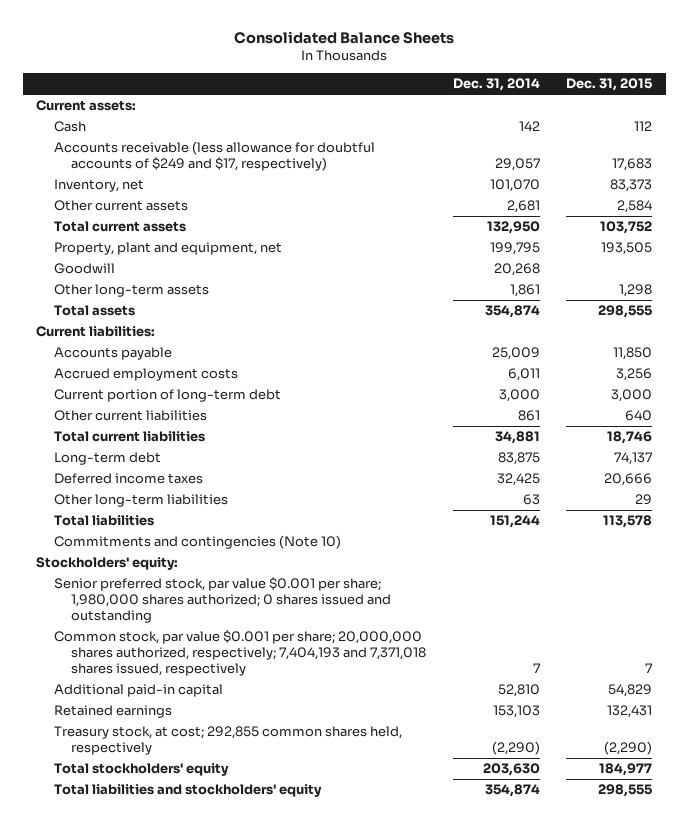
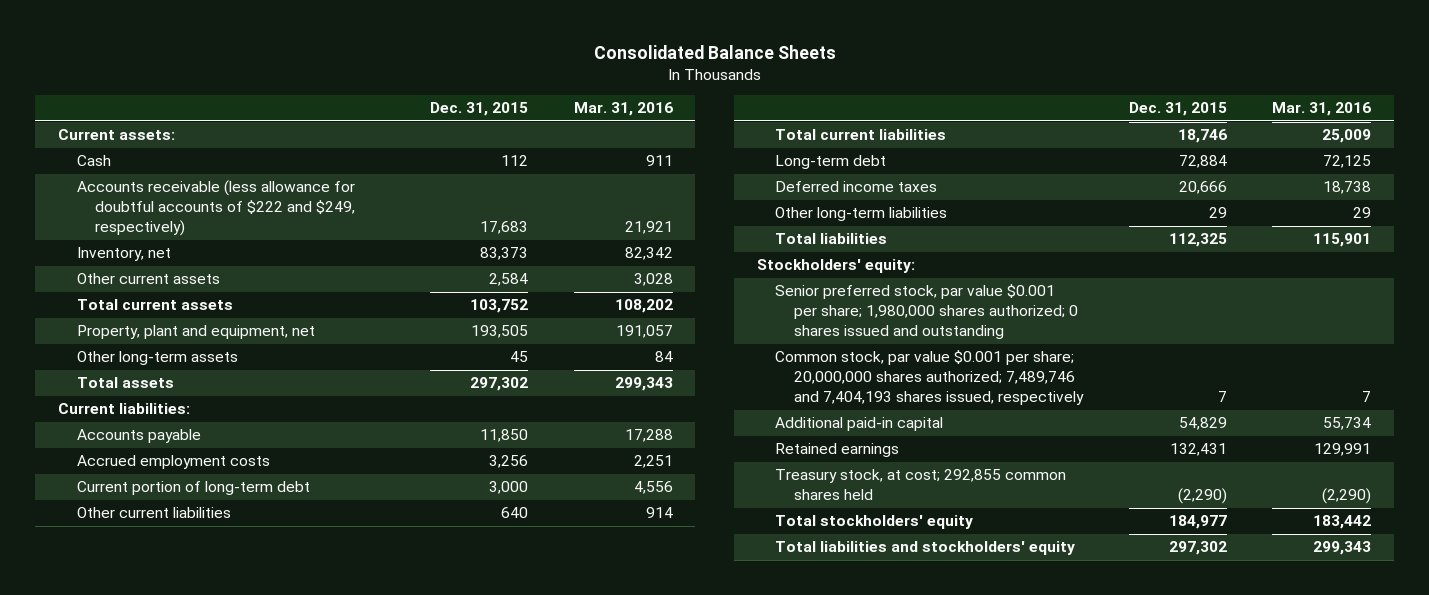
- | Dec. 31, 2014 | Dec. 31, 2015
+ | Dec. 31, 2015 | Mar. 31, 2016
- Accounts receivable (less allowance for doubtful accounts of $249 and $17, respectively) | 29,057 | 17,683
+ Accounts receivable (less allowance for doubtful accounts of $222 and $249, respectively) | 17,683 | 21,921
- Goodwill | 20,268 |
- Other long-term assets | 1,861 | 1,298
- Total assets | 354,874 | 298,555
+ Other long-term assets | 45 | 84
+ Total assets | 297,302 | 299,343
- Long-term debt | 83,875 | 74,137
+ Long-term debt | 72,884 | 72,125
- Total liabilities | 151,244 | 113,578
- Commitments and contingencies (Note 10)
+ Total liabilities | 112,325 | 115,901
- Common stock, par value $0.001 per share; 20,000,000 shares authorized, respectively; 7,404,193 and 7,371,018 shares issued, respectively | 7 | 7
+ Common stock, par value $0.001 per share; 20,000,000 shares authorized; 7,489,746 and 7,404,193 shares issued, respectively | 7 | 7
- Treasury stock, at cost; 292,855 common shares held, respectively | (2,290) | (2,290)
+ Treasury stock, at cost; 292,855 common shares held | (2,290) | (2,290)
- Total liabilities and stockholders' equity | 354,874 | 298,555
+ Total liabilities and stockholders' equity | 297,302 | 299,343

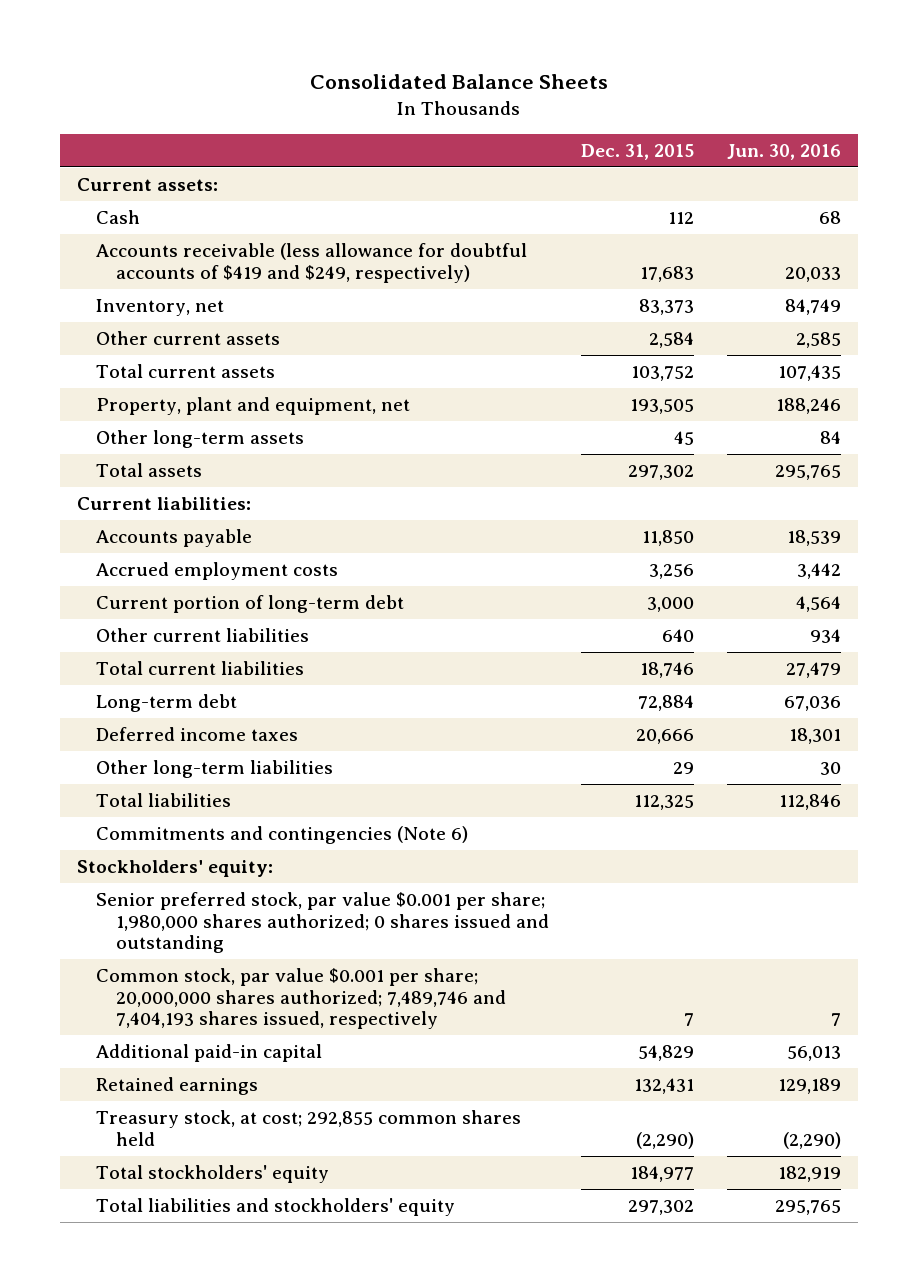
- | Dec. 31, 2015 | Mar. 31, 2016
+ | Dec. 31, 2015 | Jun. 30, 2016
- Accounts receivable (less allowance for doubtful accounts of $222 and $249, respectively) | 17,683 | 21,921
+ Accounts receivable (less allowance for doubtful accounts of $419 and $249, respectively) | 17,683 | 20,033
+ Commitments and contingencies (Note 6)

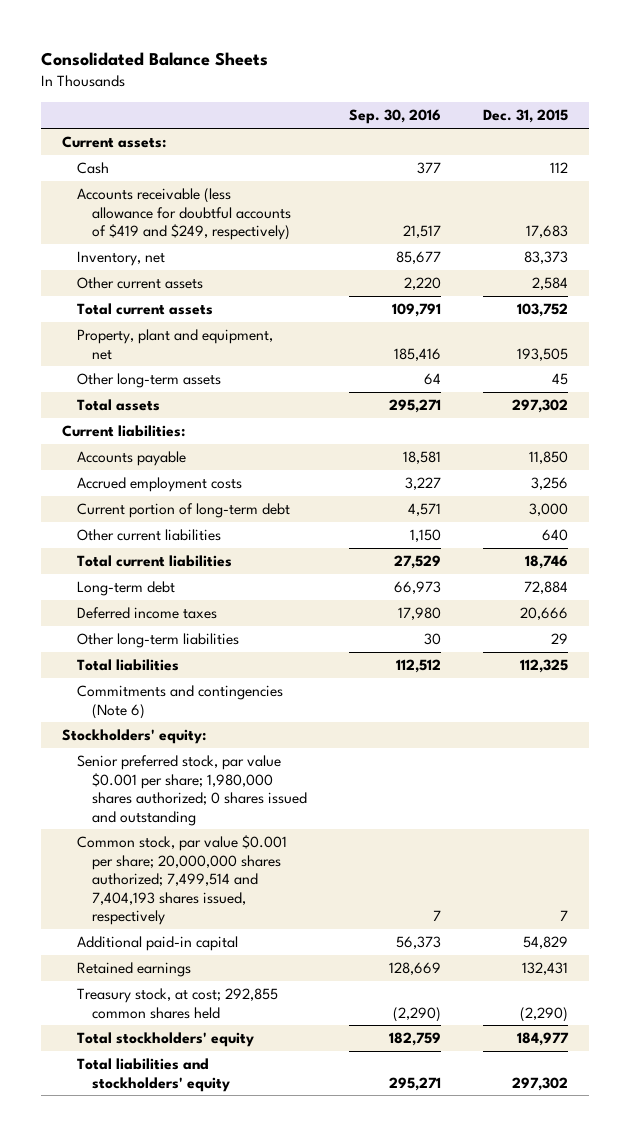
- | Dec. 31, 2015 | Jun. 30, 2016
+ | Sep. 30, 2016 | Dec. 31, 2015
- Common stock, par value $0.001 per share; 20,000,000 shares authorized; 7,489,746 and 7,404,193 shares issued, respectively | 7 | 7
+ Common stock, par value $0.001 per share; 20,000,000 shares authorized; 7,499,514 and 7,404,193 shares issued, respectively | 7 | 7

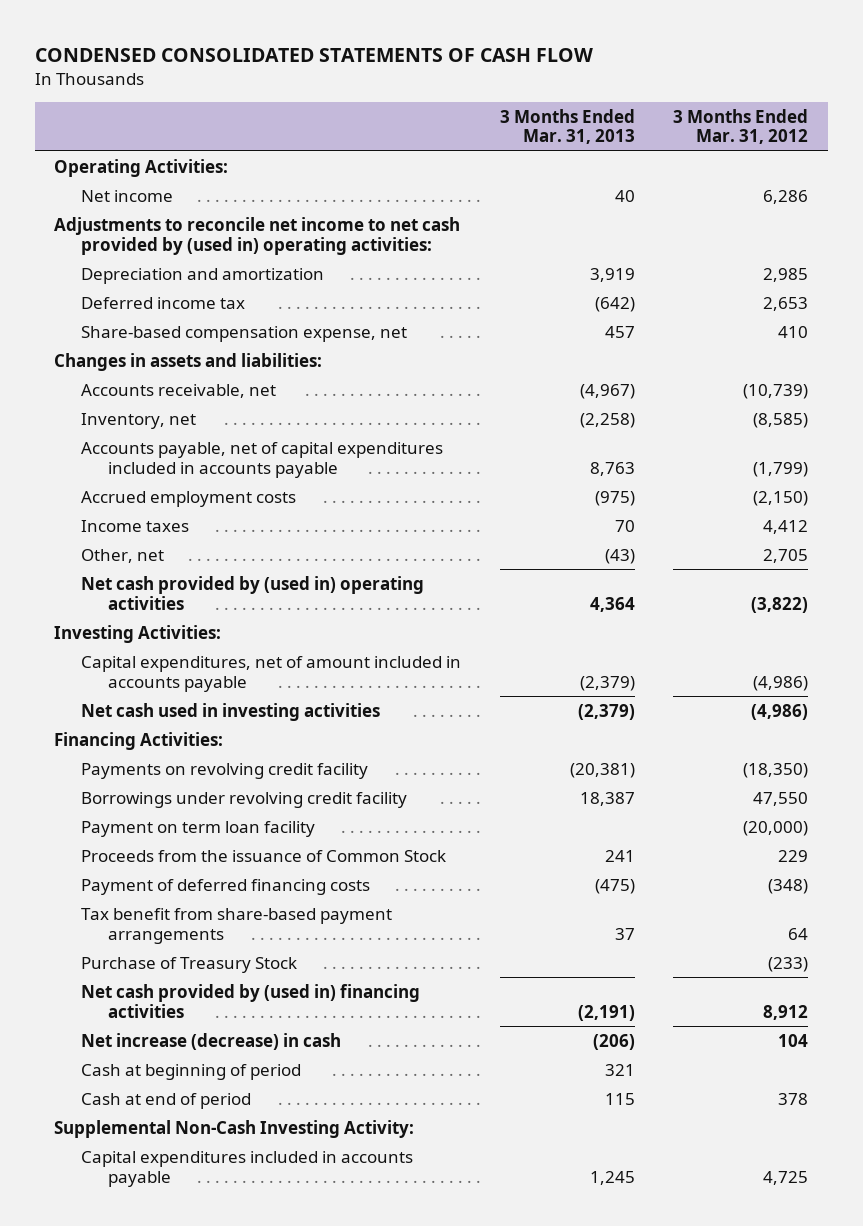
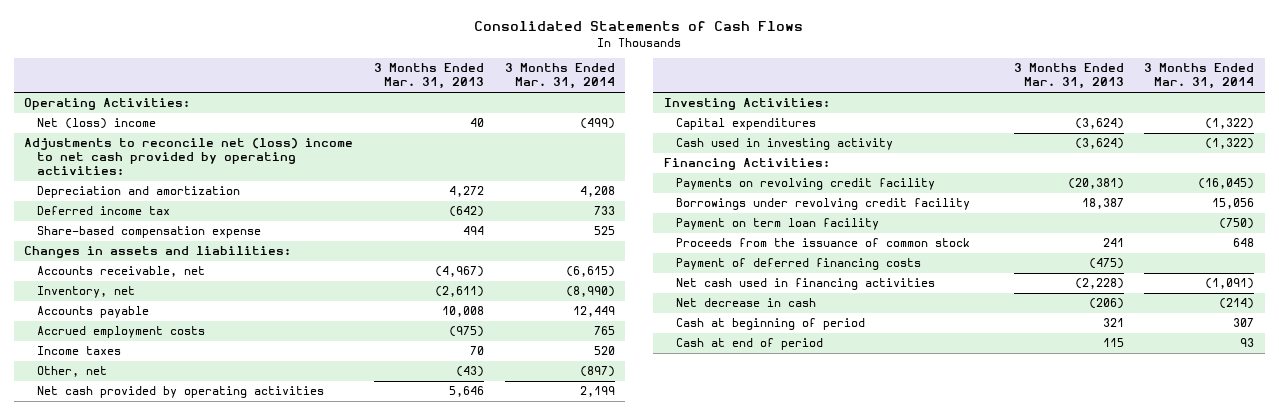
- CONDENSED CONSOLIDATED STATEMENTS OF CASH FLOW
+ Consolidated Statements of Cash Flows
- | 3 Months Ended Mar. 31, 2013 | 3 Months Ended Mar. 31, 2012
+ | 3 Months Ended Mar. 31, 2013 | 3 Months Ended Mar. 31, 2014
- Net income | 40 | 6,286
- Adjustments to reconcile net income to net cash provided by (used in) operating activities:
- Depreciation and amortization | 3,919 | 2,985
+ Net (loss) income | 40 | (499)
+ Adjustments to reconcile net (loss) income to net cash provided by operating activities:
+ Depreciation and amortization | 4,272 | 4,208
- Share-based compensation expense, net | 457 | 410
+ Share-based compensation expense | 494 | 525
- Inventory, net | (2,258) | (8,585)
- Accounts payable, net of capital expenditures included in accounts payable | 8,763 | (1,799)
+ Inventory, net | (2,611) | (8,990)
+ Accounts payable | 10,008 | 12,449
- Net cash provided by (used in) operating activities | 4,364 | (3,822)
+ Net cash provided by operating activities | 5,646 | 2,199
- Capital expenditures, net of amount included in accounts payable | (2,379) | (4,986)
- Net cash used in investing activities | (2,379) | (4,986)
+ Capital expenditures | (3,624) | (1,322)
+ Cash used in investing activity | (3,624) | (1,322)
- Proceeds from the issuance of Common Stock | 241 | 229
+ Proceeds from the issuance of common stock | 241 | 648
- Tax benefit from share-based payment arrangements | 37 | 64
- Purchase of Treasury Stock | | (233)
- Net cash provided by (used in) financing activities | (2,191) | 8,912
- Net increase (decrease) in cash | (206) | 104
+ Net cash used in financing activities | (2,228) | (1,091)
+ Net decrease in cash | (206) | (214)
- Supplemental Non-Cash Investing Activity:
- Capital expenditures included in accounts payable | 1,245 | 4,725

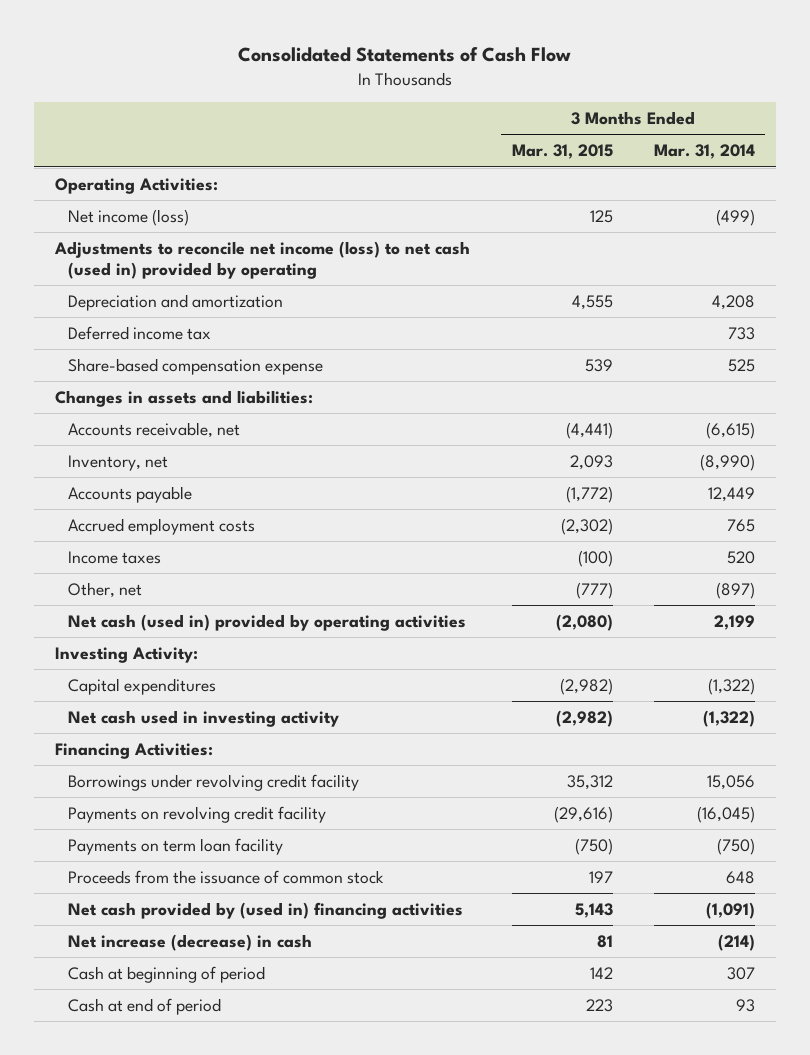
- Consolidated Statements of Cash Flows
+ Consolidated Statements of Cash Flow
- | 3 Months Ended Mar. 31, 2013 | 3 Months Ended Mar. 31, 2014
+ | 3 Months Ended Mar. 31, 2015 | 3 Months Ended Mar. 31, 2014
- Net (loss) income | 40 | (499)
- Adjustments to reconcile net (loss) income to net cash provided by operating activities:
+ Net income (loss) | 125 | (499)
+ Adjustments to reconcile net income (loss) to net cash (used in) provided by operating
- Net cash provided by operating activities | 5,646 | 2,199
- Investing Activities:
+ Net cash (used in) provided by operating activities | (2,080) | 2,199
+ Investing Activity:
- Cash used in investing activity | (3,624) | (1,322)
+ Net cash used in investing activity | (2,982) | (1,322)
- Payment on term loan facility | | (750)
moved down: Payments on revolving credit facility | (29,616) | (16,045)
+ Payments on term loan facility | (750) | (750)
- Payment of deferred financing costs | (475) |
- Net cash used in financing activities | (2,228) | (1,091)
- Net decrease in cash | (206) | (214)
+ Net cash provided by (used in) financing activities | 5,143 | (1,091)
+ Net increase (decrease) in cash | 81 | (214)

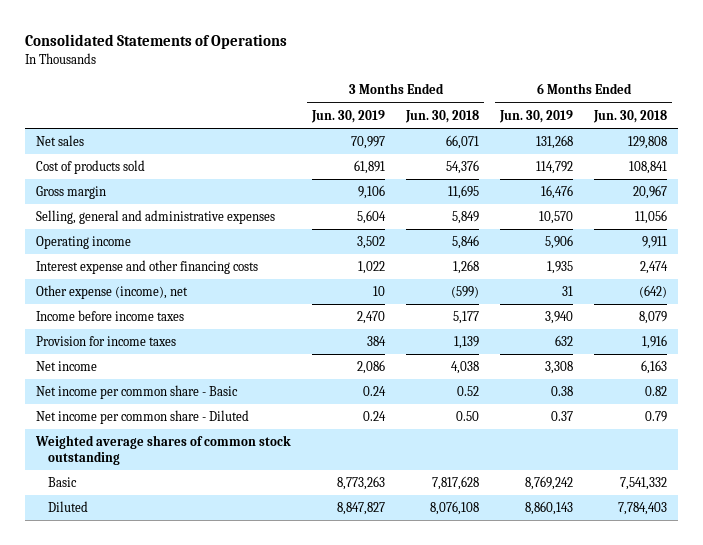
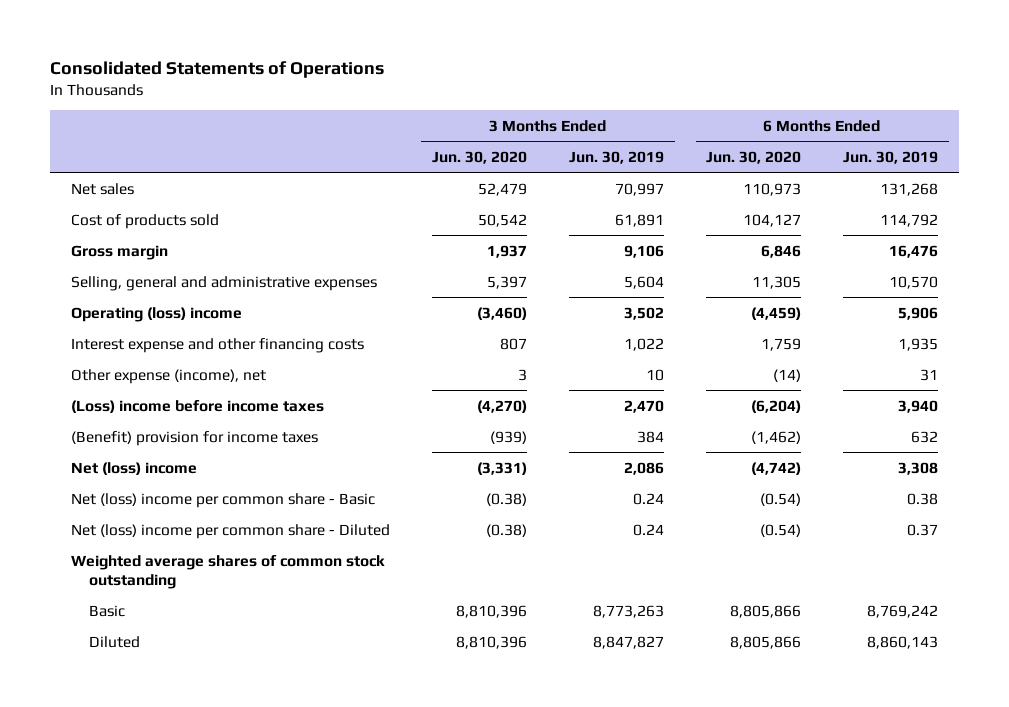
- | 3 Months Ended Jun. 30, 2019 | 3 Months Ended Jun. 30, 2018 | 6 Months Ended Jun. 30, 2019 | 6 Months Ended Jun. 30, 2018
+ | 3 Months Ended Jun. 30, 2020 | 3 Months Ended Jun. 30, 2019 | 6 Months Ended Jun. 30, 2020 | 6 Months Ended Jun. 30, 2019
- Operating income | 3,502 | 5,846 | 5,906 | 9,911
+ Operating (loss) income | (3,460) | 3,502 | (4,459) | 5,906
- Income before income taxes | 2,470 | 5,177 | 3,940 | 8,079
- Provision for income taxes | 384 | 1,139 | 632 | 1,916
- Net income | 2,086 | 4,038 | 3,308 | 6,163
- Net income per common share - Basic | 0.24 | 0.52 | 0.38 | 0.82
- Net income per common share - Diluted | 0.24 | 0.50 | 0.37 | 0.79
+ (Loss) income before income taxes | (4,270) | 2,470 | (6,204) | 3,940
+ (Benefit) provision for income taxes | (939) | 384 | (1,462) | 632
+ Net (loss) income | (3,331) | 2,086 | (4,742) | 3,308
+ Net (loss) income per common share - Basic | (0.38) | 0.24 | (0.54) | 0.38
+ Net (loss) income per common share - Diluted | (0.38) | 0.24 | (0.54) | 0.37

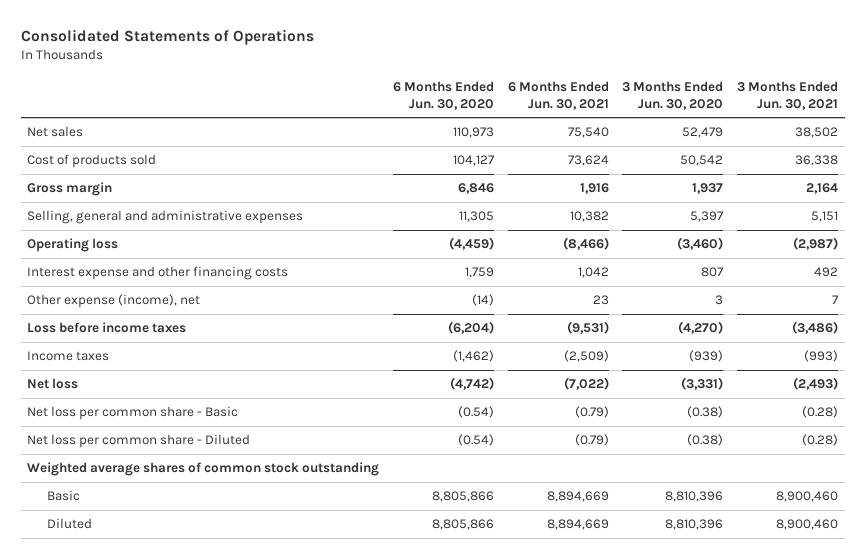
- | 3 Months Ended Jun. 30, 2020 | 3 Months Ended Jun. 30, 2019 | 6 Months Ended Jun. 30, 2020 | 6 Months Ended Jun. 30, 2019
+ | 6 Months Ended Jun. 30, 2020 | 6 Months Ended Jun. 30, 2021 | 3 Months Ended Jun. 30, 2020 | 3 Months Ended Jun. 30, 2021
- Operating (loss) income | (3,460) | 3,502 | (4,459) | 5,906
+ Operating loss | (4,459) | (8,466) | (3,460) | (2,987)
- (Loss) income before income taxes | (4,270) | 2,470 | (6,204) | 3,940
- (Benefit) provision for income taxes | (939) | 384 | (1,462) | 632
- Net (loss) income | (3,331) | 2,086 | (4,742) | 3,308
- Net (loss) income per common share - Basic | (0.38) | 0.24 | (0.54) | 0.38
- Net (loss) income per common share - Diluted | (0.38) | 0.24 | (0.54) | 0.37
+ Loss before income taxes | (6,204) | (9,531) | (4,270) | (3,486)
+ Income taxes | (1,462) | (2,509) | (939) | (993)
+ Net loss | (4,742) | (7,022) | (3,331) | (2,493)
+ Net loss per common share - Basic | (0.54) | (0.79) | (0.38) | (0.28)
+ Net loss per common share - Diluted | (0.54) | (0.79) | (0.38) | (0.28)

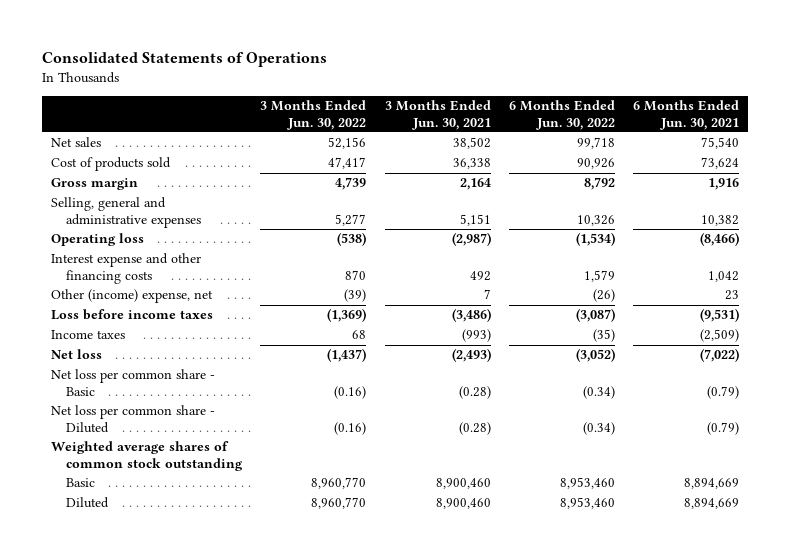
- | 6 Months Ended Jun. 30, 2020 | 6 Months Ended Jun. 30, 2021 | 3 Months Ended Jun. 30, 2020 | 3 Months Ended Jun. 30, 2021
+ | 3 Months Ended Jun. 30, 2022 | 3 Months Ended Jun. 30, 2021 | 6 Months Ended Jun. 30, 2022 | 6 Months Ended Jun. 30, 2021
- Other expense (income), net | (14) | 23 | 3 | 7
+ Other (income) expense, net | (39) | 7 | (26) | 23

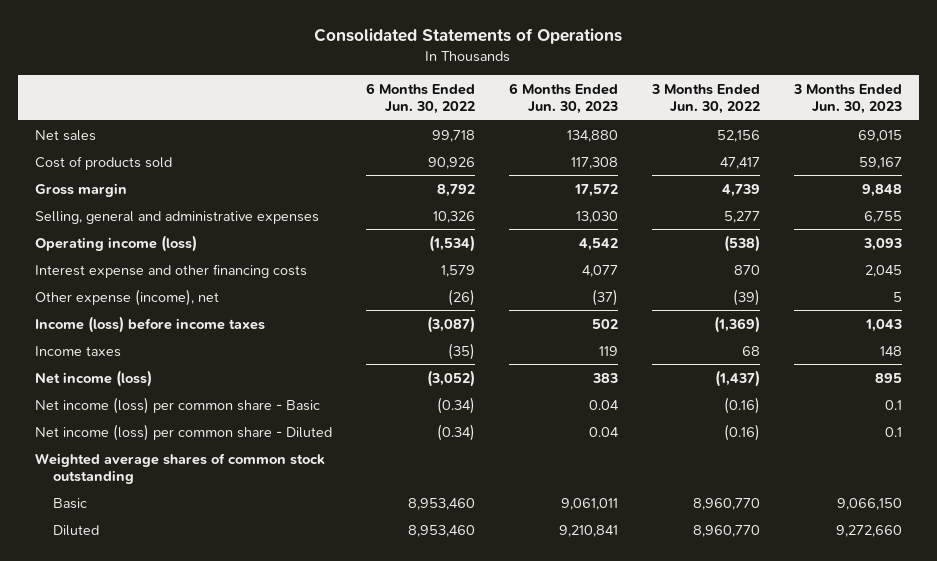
- | 3 Months Ended Jun. 30, 2022 | 3 Months Ended Jun. 30, 2021 | 6 Months Ended Jun. 30, 2022 | 6 Months Ended Jun. 30, 2021
+ | 6 Months Ended Jun. 30, 2022 | 6 Months Ended Jun. 30, 2023 | 3 Months Ended Jun. 30, 2022 | 3 Months Ended Jun. 30, 2023
- Operating loss | (538) | (2,987) | (1,534) | (8,466)
+ Operating income (loss) | (1,534) | 4,542 | (538) | 3,093
- Other (income) expense, net | (39) | 7 | (26) | 23
- Loss before income taxes | (1,369) | (3,486) | (3,087) | (9,531)
+ Other expense (income), net | (26) | (37) | (39) | 5
+ Income (loss) before income taxes | (3,087) | 502 | (1,369) | 1,043
- Net loss | (1,437) | (2,493) | (3,052) | (7,022)
- Net loss per common share - Basic | (0.16) | (0.28) | (0.34) | (0.79)
- Net loss per common share - Diluted | (0.16) | (0.28) | (0.34) | (0.79)
+ Net income (loss) | (3,052) | 383 | (1,437) | 895
+ Net income (loss) per common share - Basic | (0.34) | 0.04 | (0.16) | 0.1
+ Net income (loss) per common share - Diluted | (0.34) | 0.04 | (0.16) | 0.1

